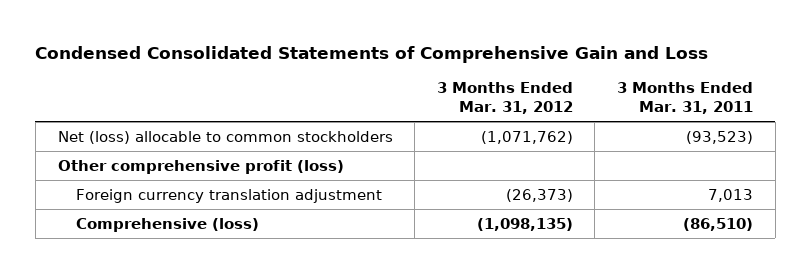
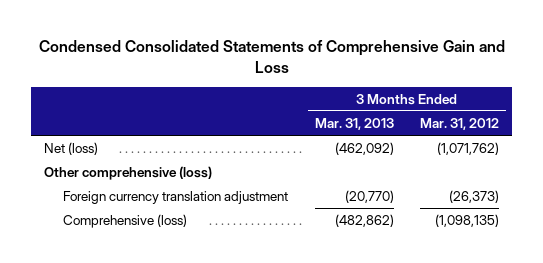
- | 3 Months Ended Mar. 31, 2012 | 3 Months Ended Mar. 31, 2011
+ | 3 Months Ended Mar. 31, 2013 | 3 Months Ended Mar. 31, 2012
- Net (loss) allocable to common stockholders | (1,071,762) | (93,523)
- Other comprehensive profit (loss)
+ Net (loss) | (462,092) | (1,071,762)
+ Other comprehensive (loss)

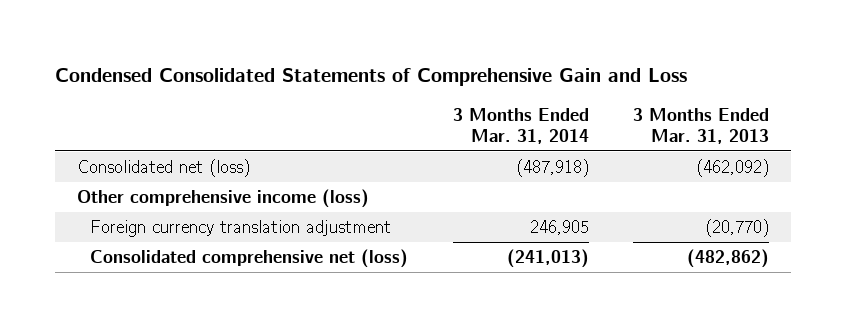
- | 3 Months Ended Mar. 31, 2013 | 3 Months Ended Mar. 31, 2012
+ | 3 Months Ended Mar. 31, 2014 | 3 Months Ended Mar. 31, 2013
- Net (loss) | (462,092) | (1,071,762)
- Other comprehensive (loss)
+ Consolidated net (loss) | (487,918) | (462,092)
+ Other comprehensive income (loss)
- Comprehensive (loss) | (482,862) | (1,098,135)
+ Consolidated comprehensive net (loss) | (241,013) | (482,862)

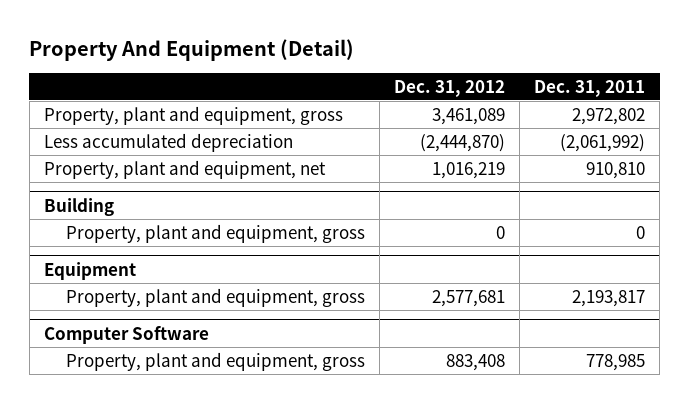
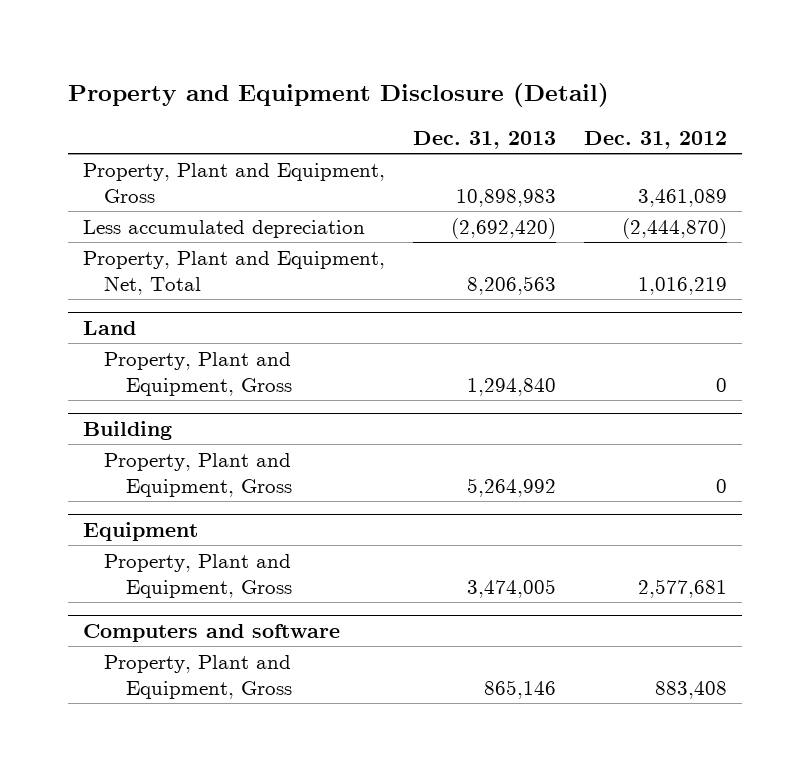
- Property And Equipment (Detail)
+ Property and Equipment Disclosure (Detail)
- | Dec. 31, 2012 | Dec. 31, 2011
+ | Dec. 31, 2013 | Dec. 31, 2012
- Property, plant and equipment, gross | 3,461,089 | 2,972,802
+ Property, Plant and Equipment, Gross | 10,898,983 | 3,461,089
- Property, plant and equipment, net | 1,016,219 | 910,810
+ Property, Plant and Equipment, Net, Total | 8,206,563 | 1,016,219
+ Land
+ Property, Plant and Equipment, Gross | 1,294,840 | 0
@ Building
- Property, plant and equipment, gross | 0 | 0
+ Property, Plant and Equipment, Gross | 5,264,992 | 0
@ Equipment
- Property, plant and equipment, gross | 2,577,681 | 2,193,817
- Computer Software
- Property, plant and equipment, gross | 883,408 | 778,985
@ Equipment
+ Property, Plant and Equipment, Gross | 3,474,005 | 2,577,681
+ Computers and software
+ Property, Plant and Equipment, Gross | 865,146 | 883,408

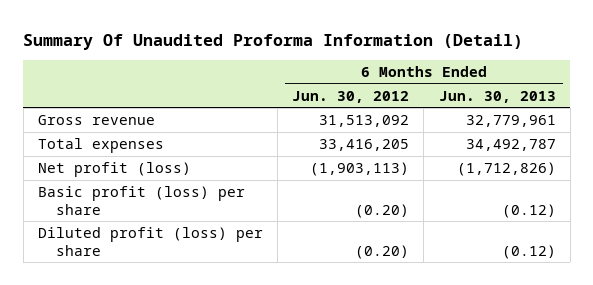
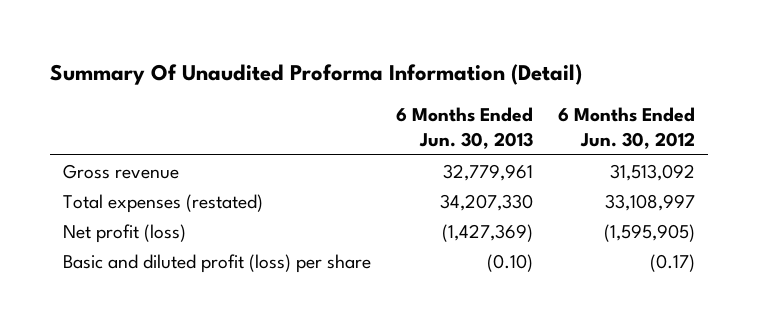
- | 6 Months Ended Jun. 30, 2012 | 6 Months Ended Jun. 30, 2013
+ | 6 Months Ended Jun. 30, 2013 | 6 Months Ended Jun. 30, 2012
- Total expenses | 33,416,205 | 34,492,787
- Net profit (loss) | (1,903,113) | (1,712,826)
- Basic profit (loss) per share | (0.20) | (0.12)
- Diluted profit (loss) per share | (0.20) | (0.12)
+ Total expenses (restated) | 34,207,330 | 33,108,997
+ Net profit (loss) | (1,427,369) | (1,595,905)
+ Basic and diluted profit (loss) per share | (0.10) | (0.17)

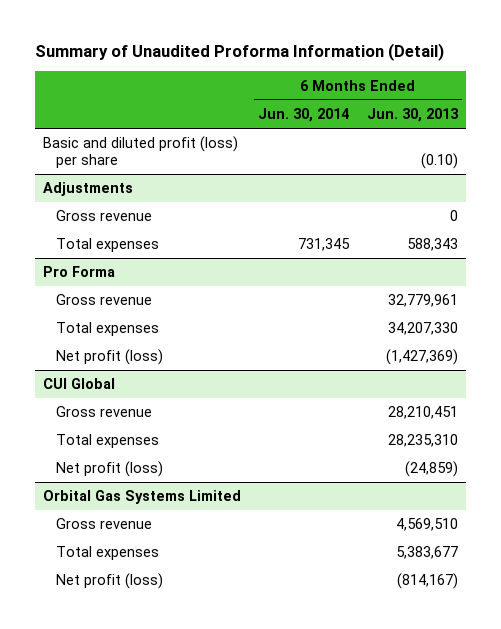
- Summary Of Unaudited Proforma Information (Detail)
+ Summary of Unaudited Proforma Information (Detail)
- | 6 Months Ended Jun. 30, 2013 | 6 Months Ended Jun. 30, 2012
+ | 6 Months Ended Jun. 30, 2014 | 6 Months Ended Jun. 30, 2013
moved up: Basic and diluted profit (loss) per share | | (0.10)
+ Adjustments
+ Gross revenue | | 0
+ Total expenses | 731,345 | 588,343
+ Pro Forma
- Total expenses (restated) | 34,207,330 | 33,108,997
+ Total expenses | | 34,207,330
+ CUI Global
+ Gross revenue | | 28,210,451
+ Total expenses | | 28,235,310
+ Net profit (loss) | | (24,859)
+ Orbital Gas Systems Limited
+ Gross revenue | | 4,569,510
+ Total expenses | | 5,383,677
+ Net profit (loss) | | (814,167)

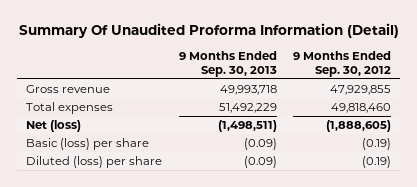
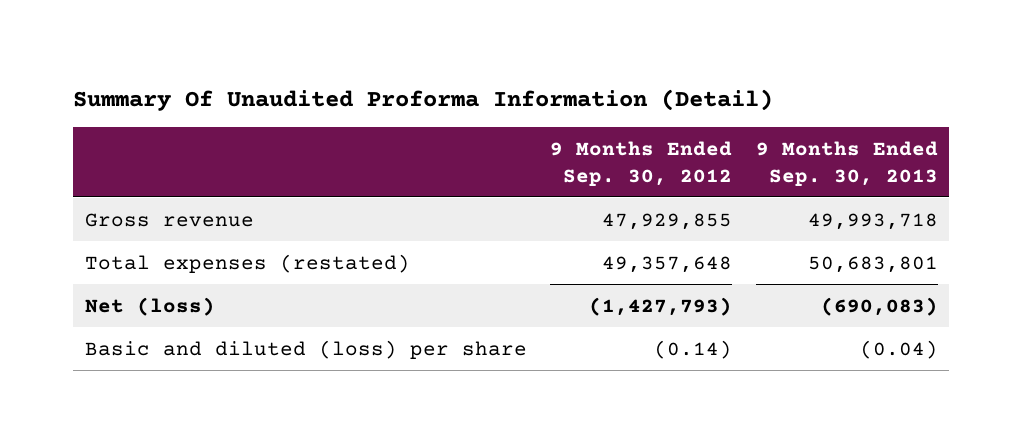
- | 9 Months Ended Sep. 30, 2013 | 9 Months Ended Sep. 30, 2012
+ | 9 Months Ended Sep. 30, 2012 | 9 Months Ended Sep. 30, 2013
- Total expenses | 51,492,229 | 49,818,460
- Net (loss) | (1,498,511) | (1,888,605)
- Basic (loss) per share | (0.09) | (0.19)
- Diluted (loss) per share | (0.09) | (0.19)
+ Total expenses (restated) | 49,357,648 | 50,683,801
+ Net (loss) | (1,427,793) | (690,083)
+ Basic and diluted (loss) per share | (0.14) | (0.04)

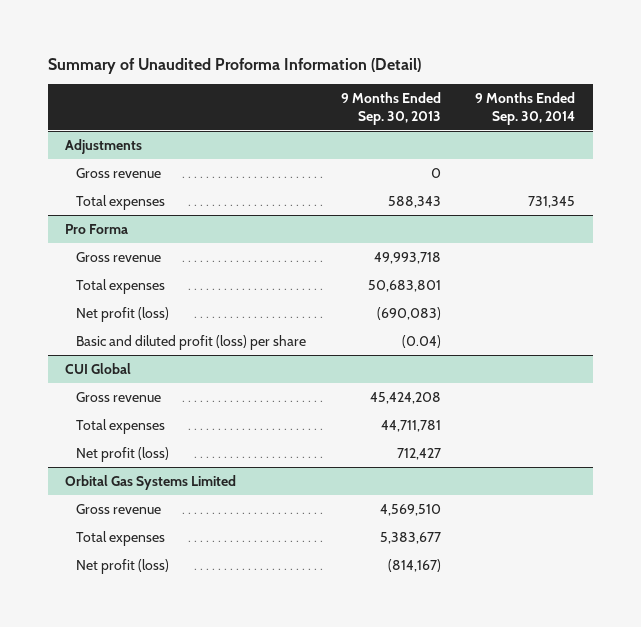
- Summary Of Unaudited Proforma Information (Detail)
+ Summary of Unaudited Proforma Information (Detail)
- | 9 Months Ended Sep. 30, 2012 | 9 Months Ended Sep. 30, 2013
+ | 9 Months Ended Sep. 30, 2013 | 9 Months Ended Sep. 30, 2014
+ Adjustments
+ Gross revenue | 0 |
+ Total expenses | 588,343 | 731,345
+ Pro Forma
- Total expenses (restated) | 49,357,648 | 50,683,801
- Net (loss) | (1,427,793) | (690,083)
- Basic and diluted (loss) per share | (0.14) | (0.04)
+ Total expenses | 50,683,801 |
+ Net profit (loss) | (690,083) |
+ Basic and diluted profit (loss) per share | (0.04) |
+ CUI Global
+ Gross revenue | 45,424,208 |
+ Total expenses | 44,711,781 |
+ Net profit (loss) | 712,427 |
+ Orbital Gas Systems Limited
+ Gross revenue | 4,569,510 |
+ Total expenses | 5,383,677 |
+ Net profit (loss) | (814,167) |

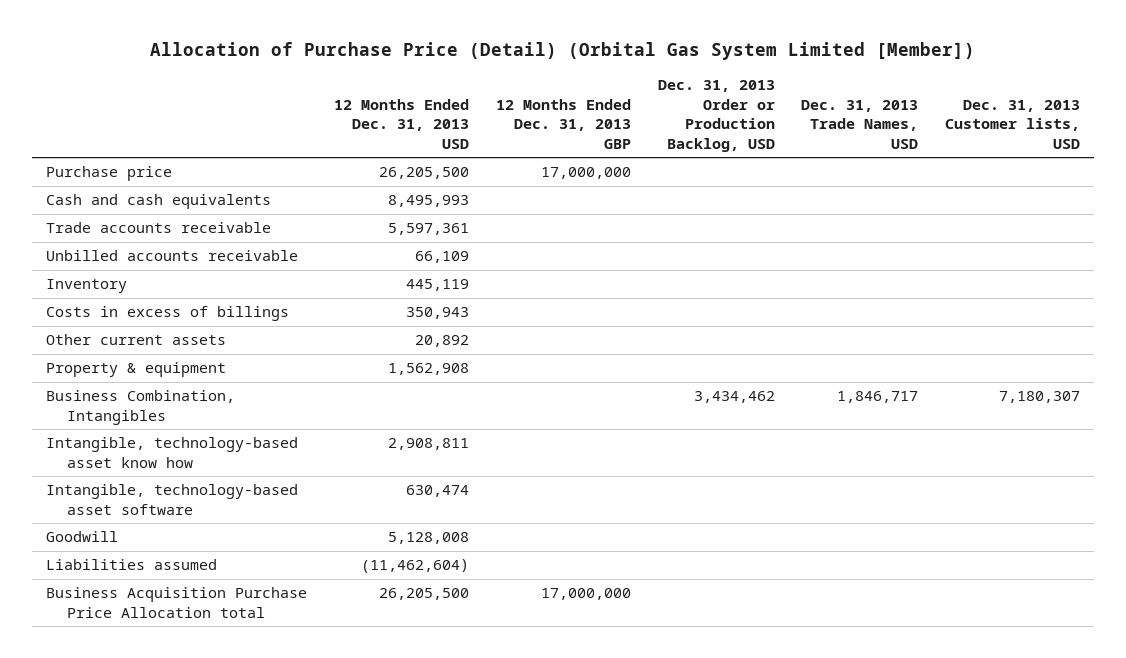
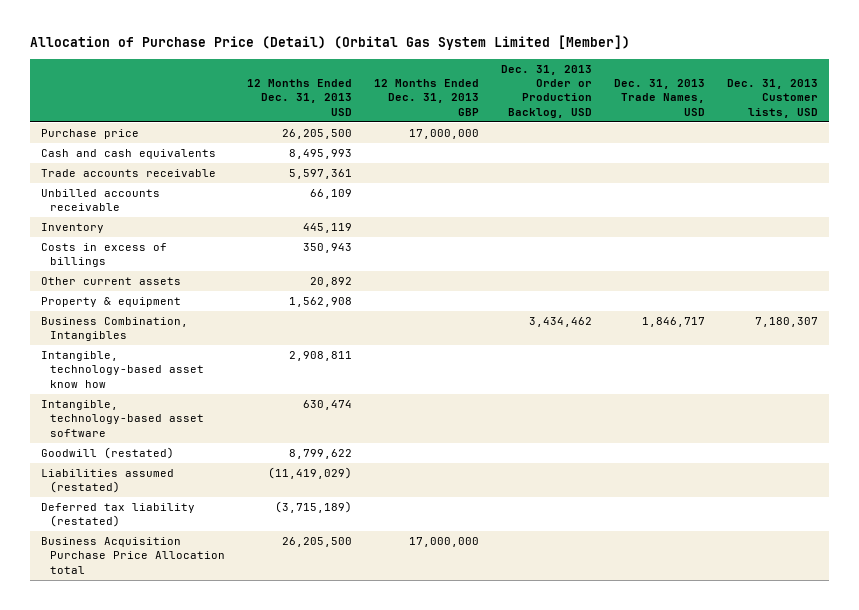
- Goodwill | 5,128,008 | | | |
- Liabilities assumed | (11,462,604) | | | |
+ Goodwill (restated) | 8,799,622 | | | |
+ Liabilities assumed (restated) | (11,419,029) | | | |
+ Deferred tax liability (restated) | (3,715,189) | | | |

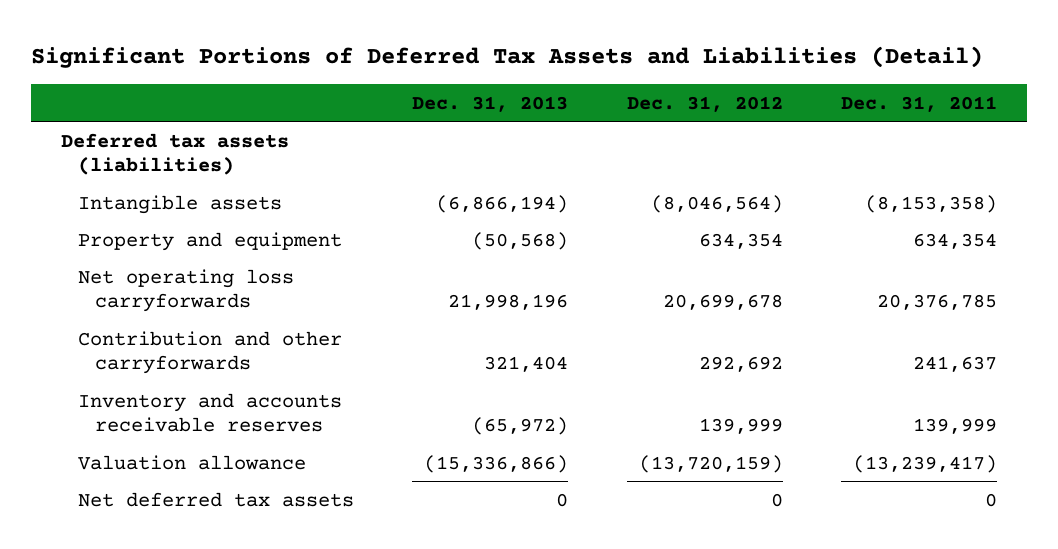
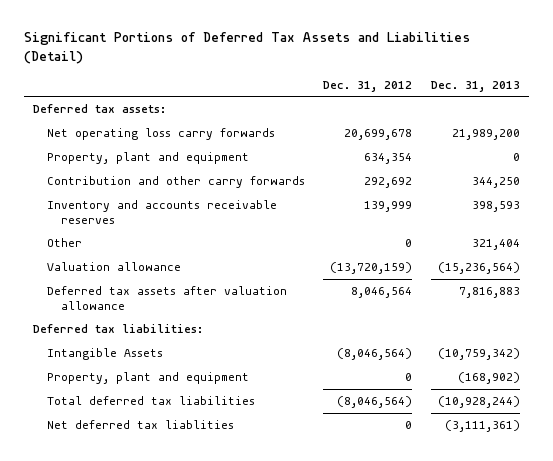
- | Dec. 31, 2013 | Dec. 31, 2012 | Dec. 31, 2011
+ | Dec. 31, 2012 | Dec. 31, 2013
- Deferred tax assets (liabilities)
- Intangible assets | (6,866,194) | (8,046,564) | (8,153,358)
- Property and equipment | (50,568) | 634,354 | 634,354
- Net operating loss carryforwards | 21,998,196 | 20,699,678 | 20,376,785
- Contribution and other carryforwards | 321,404 | 292,692 | 241,637
- Inventory and accounts receivable reserves | (65,972) | 139,999 | 139,999
- Valuation allowance | (15,336,866) | (13,720,159) | (13,239,417)
- Net deferred tax assets | 0 | 0 | 0
+ Deferred tax assets:
+ Net operating loss carry forwards | 20,699,678 | 21,989,200
+ Property, plant and equipment | 634,354 | 0
+ Contribution and other carry forwards | 292,692 | 344,250
+ Inventory and accounts receivable reserves | 139,999 | 398,593
+ Other | 0 | 321,404
+ Valuation allowance | (13,720,159) | (15,236,564)
+ Deferred tax assets after valuation allowance | 8,046,564 | 7,816,883
+ Deferred tax liabilities:
+ Intangible Assets | (8,046,564) | (10,759,342)
+ Property, plant and equipment | 0 | (168,902)
+ Total deferred tax liabilities | (8,046,564) | (10,928,244)
+ Net deferred tax liablities | 0 | (3,111,361)

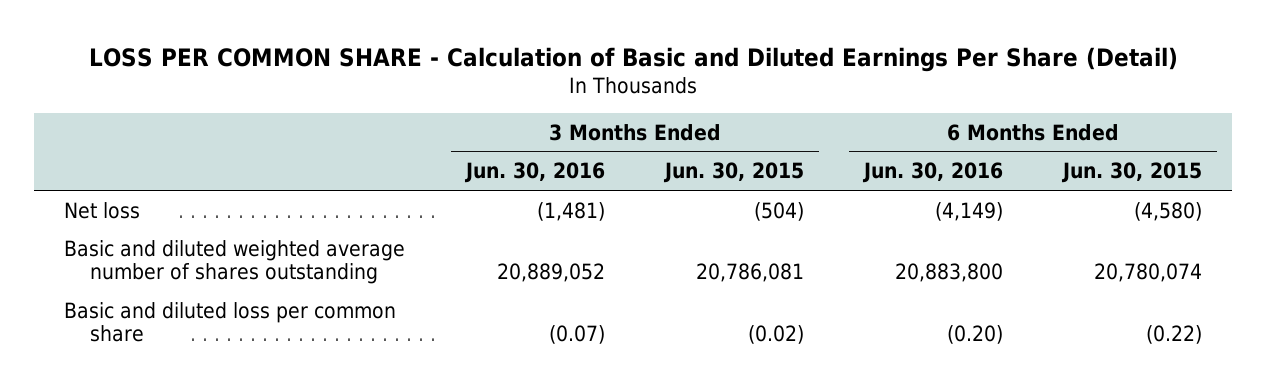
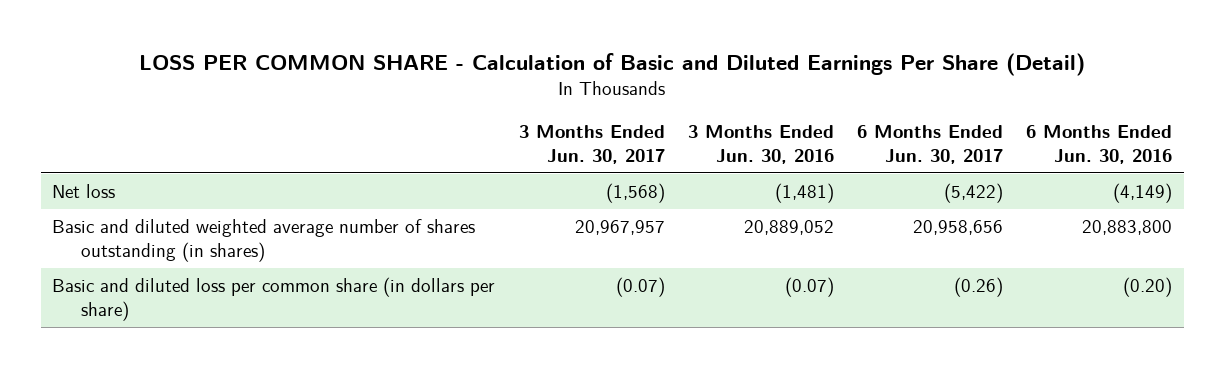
- | 3 Months Ended Jun. 30, 2016 | 3 Months Ended Jun. 30, 2015 | 6 Months Ended Jun. 30, 2016 | 6 Months Ended Jun. 30, 2015
+ | 3 Months Ended Jun. 30, 2017 | 3 Months Ended Jun. 30, 2016 | 6 Months Ended Jun. 30, 2017 | 6 Months Ended Jun. 30, 2016
- Basic and diluted weighted average number of shares outstanding | 20,889,052 | 20,786,081 | 20,883,800 | 20,780,074
- Basic and diluted loss per common share | (0.07) | (0.02) | (0.20) | (0.22)
+ Basic and diluted weighted average number of shares outstanding (in shares) | 20,967,957 | 20,889,052 | 20,958,656 | 20,883,800
+ Basic and diluted loss per common share (in dollars per share) | (0.07) | (0.07) | (0.26) | (0.20)

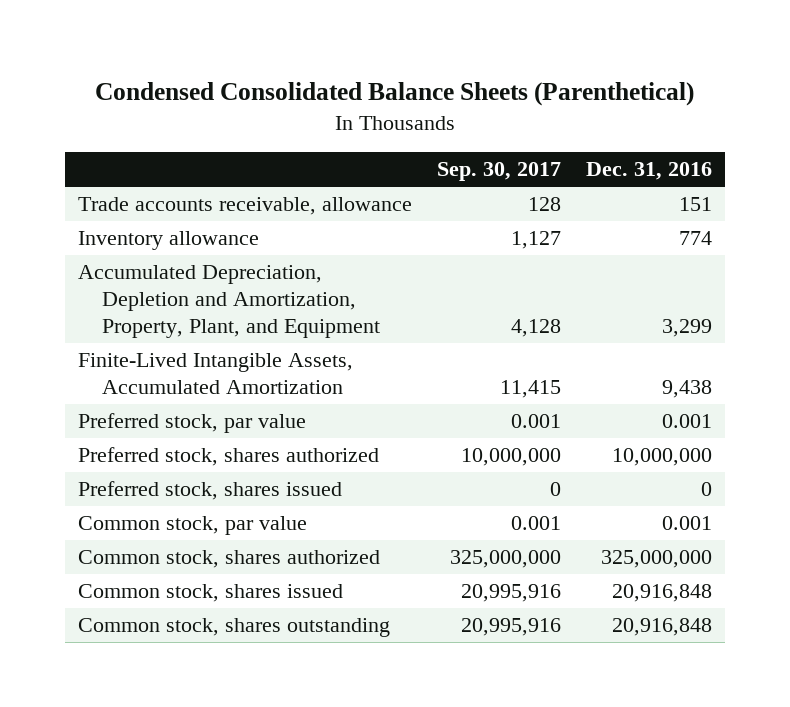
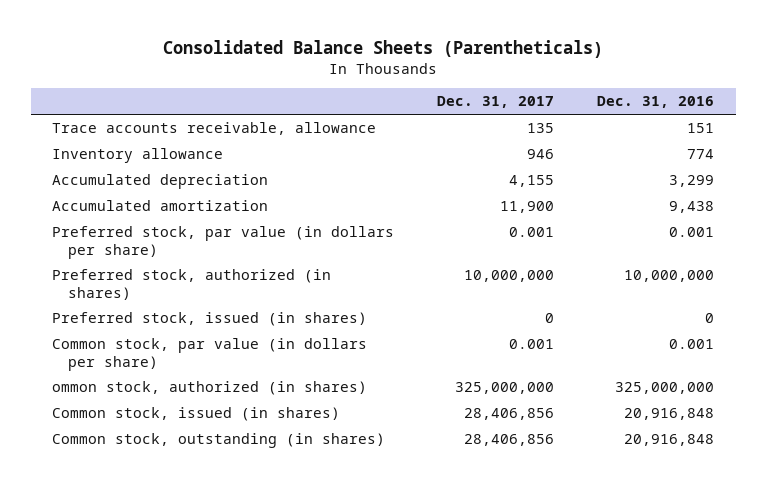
- Condensed Consolidated Balance Sheets (Parenthetical)
+ Consolidated Balance Sheets (Parentheticals)
- | Sep. 30, 2017 | Dec. 31, 2016
+ | Dec. 31, 2017 | Dec. 31, 2016
- Trade accounts receivable, allowance | 128 | 151
+ Trace accounts receivable, allowance | 135 | 151
- Accumulated Depreciation, Depletion and Amortization, Property, Plant, and Equipment | 4,128 | 3,299
- Finite-Lived Intangible Assets, Accumulated Amortization | 11,415 | 9,438
- Preferred stock, par value | 0.001 | 0.001
- Preferred stock, shares authorized | 10,000,000 | 10,000,000
- Preferred stock, shares issued | 0 | 0
- Common stock, par value | 0.001 | 0.001
- Common stock, shares authorized | 325,000,000 | 325,000,000
- Common stock, shares issued | 20,995,916 | 20,916,848
- Common stock, shares outstanding | 20,995,916 | 20,916,848
+ Accumulated depreciation | 4,155 | 3,299
+ Accumulated amortization | 11,900 | 9,438
+ Preferred stock, par value (in dollars per share) | 0.001 | 0.001
+ Preferred stock, authorized (in shares) | 10,000,000 | 10,000,000
+ Preferred stock, issued (in shares) | 0 | 0
+ Common stock, par value (in dollars per share) | 0.001 | 0.001
+ ommon stock, authorized (in shares) | 325,000,000 | 325,000,000
+ Common stock, issued (in shares) | 28,406,856 | 20,916,848
+ Common stock, outstanding (in shares) | 28,406,856 | 20,916,848

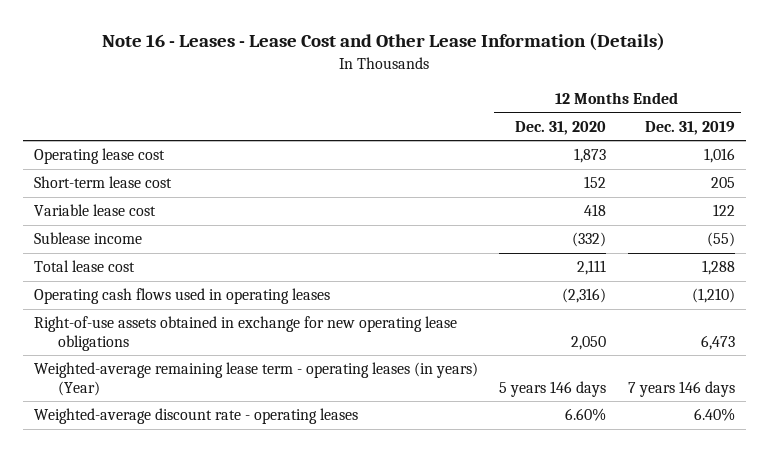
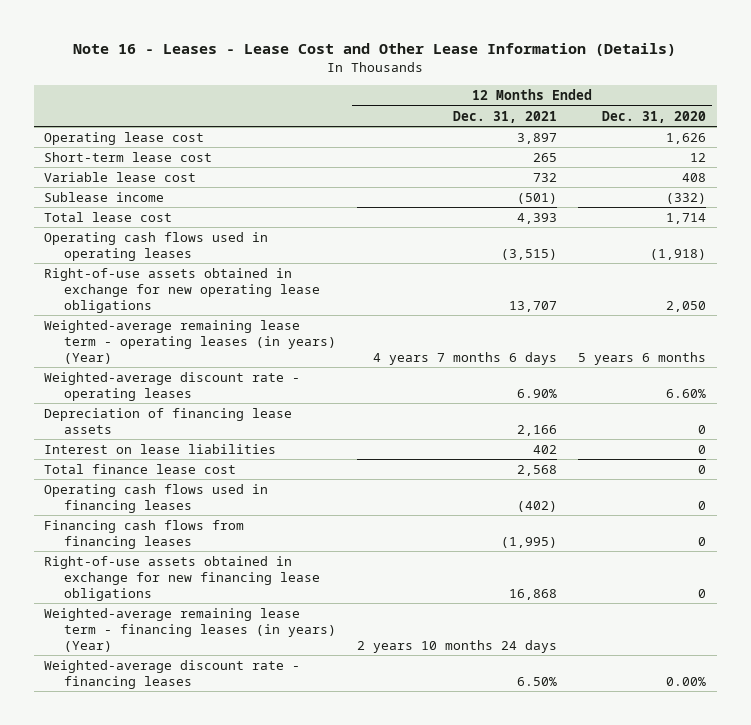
- | 12 Months Ended Dec. 31, 2020 | 12 Months Ended Dec. 31, 2019
+ | 12 Months Ended Dec. 31, 2021 | 12 Months Ended Dec. 31, 2020
- Operating lease cost | 1,873 | 1,016
- Short-term lease cost | 152 | 205
- Variable lease cost | 418 | 122
+ Operating lease cost | 3,897 | 1,626
+ Short-term lease cost | 265 | 12
+ Variable lease cost | 732 | 408
- Total lease cost | 2,111 | 1,288
- Operating cash flows used in operating leases | (2,316) | (1,210)
+ Total lease cost | 4,393 | 1,714
+ Operating cash flows used in operating leases | (3,515) | (1,918)
- Weighted-average remaining lease term - operating leases (in years) (Year) | 5 years 146 days | 7 years 146 days
+ Weighted-average remaining lease term - operating leases (in years) (Year) | 4 years 7 months 6 days | 5 years 6 months
+ Depreciation of financing lease assets | 2,166 | 0
+ Interest on lease liabilities | 402 | 0
+ Total finance lease cost | 2,568 | 0
+ Operating cash flows used in financing leases | (402) | 0
+ Financing cash flows from financing leases | (1,995) | 0
+ Right-of-use assets obtained in exchange for new financing lease obligations | 16,868 | 0
+ Weighted-average remaining lease term - financing leases (in years) (Year) | 2 years 10 months 24 days |
+ Weighted-average discount rate - financing leases | 6.50% | 0.00%

